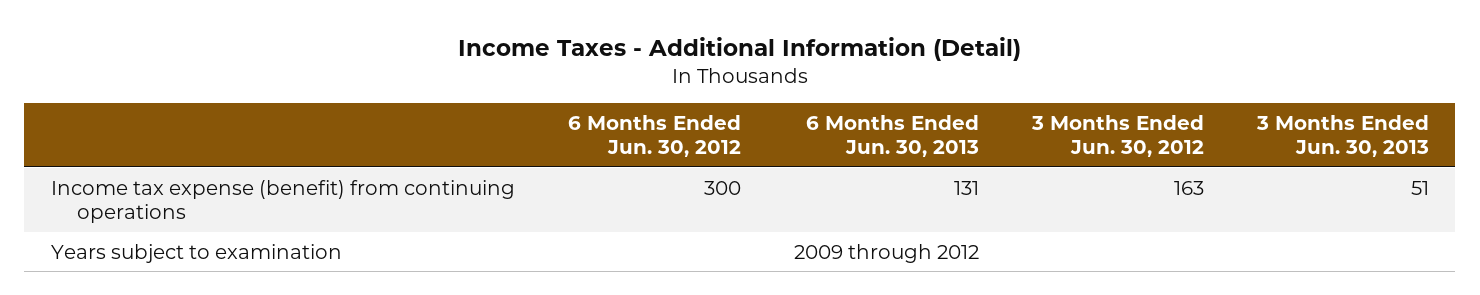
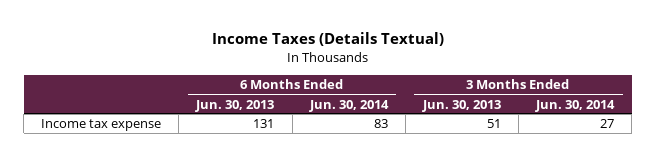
- Income Taxes - Additional Information (Detail)
+ Income Taxes (Details Textual)
- | 6 Months Ended Jun. 30, 2012 | 6 Months Ended Jun. 30, 2013 | 3 Months Ended Jun. 30, 2012 | 3 Months Ended Jun. 30, 2013
+ | 6 Months Ended Jun. 30, 2013 | 6 Months Ended Jun. 30, 2014 | 3 Months Ended Jun. 30, 2013 | 3 Months Ended Jun. 30, 2014
- Income tax expense (benefit) from continuing operations | 300 | 131 | 163 | 51
- Years subject to examination | | 2009 through 2012 | |
+ Income tax expense | 131 | 83 | 51 | 27

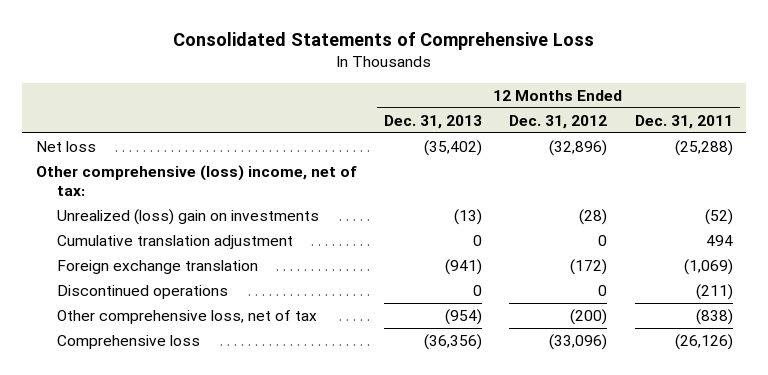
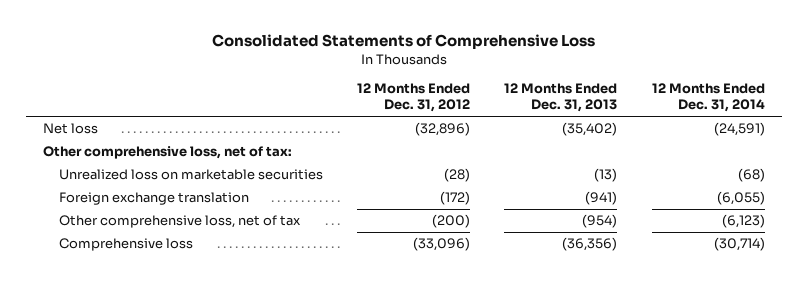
- | 12 Months Ended Dec. 31, 2013 | 12 Months Ended Dec. 31, 2012 | 12 Months Ended Dec. 31, 2011
+ | 12 Months Ended Dec. 31, 2012 | 12 Months Ended Dec. 31, 2013 | 12 Months Ended Dec. 31, 2014
- Other comprehensive (loss) income, net of tax:
- Unrealized (loss) gain on investments | (13) | (28) | (52)
- Cumulative translation adjustment | 0 | 0 | 494
+ Other comprehensive loss, net of tax:
+ Unrealized loss on marketable securities | (28) | (13) | (68)
- Discontinued operations | 0 | 0 | (211)

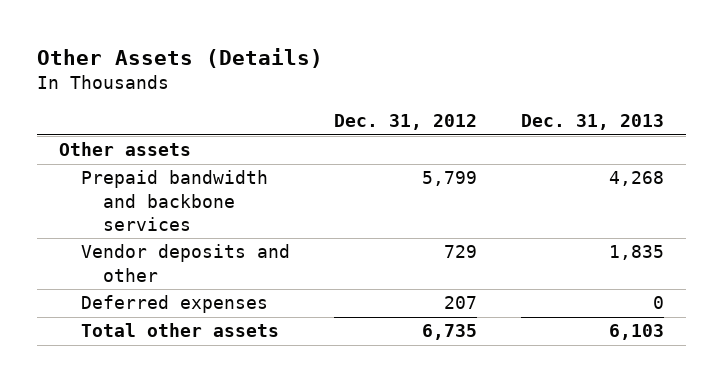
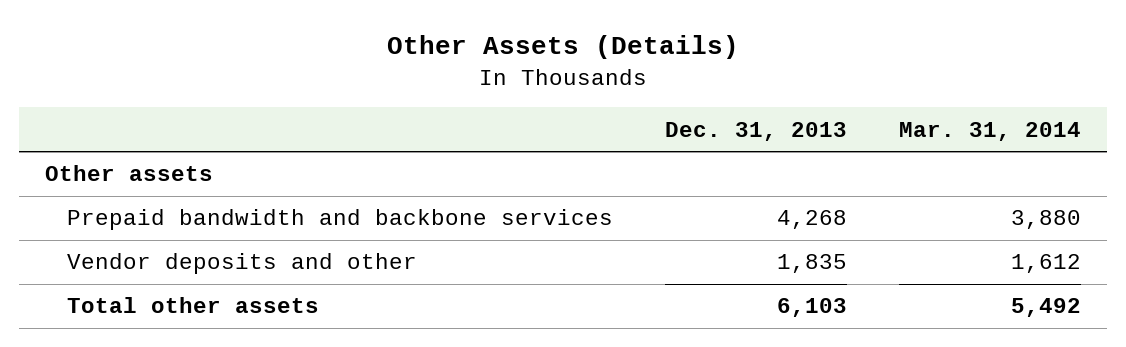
- | Dec. 31, 2012 | Dec. 31, 2013
+ | Dec. 31, 2013 | Mar. 31, 2014
- Deferred expenses | 207 | 0

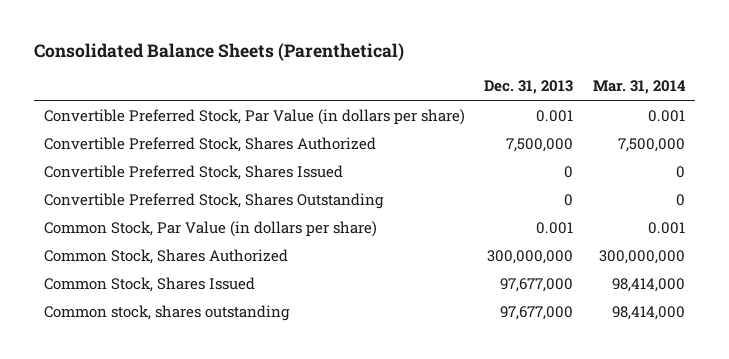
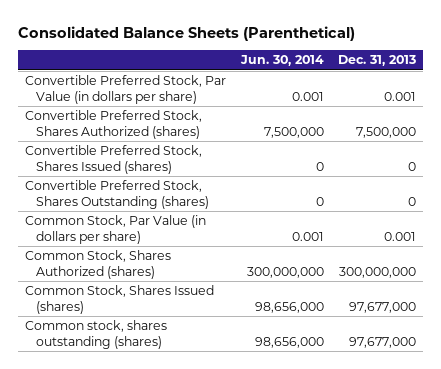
- | Dec. 31, 2013 | Mar. 31, 2014
+ | Jun. 30, 2014 | Dec. 31, 2013
- Convertible Preferred Stock, Shares Authorized | 7,500,000 | 7,500,000
- Convertible Preferred Stock, Shares Issued | 0 | 0
- Convertible Preferred Stock, Shares Outstanding | 0 | 0
+ Convertible Preferred Stock, Shares Authorized (shares) | 7,500,000 | 7,500,000
+ Convertible Preferred Stock, Shares Issued (shares) | 0 | 0
+ Convertible Preferred Stock, Shares Outstanding (shares) | 0 | 0
- Common Stock, Shares Authorized | 300,000,000 | 300,000,000
- Common Stock, Shares Issued | 97,677,000 | 98,414,000
- Common stock, shares outstanding | 97,677,000 | 98,414,000
+ Common Stock, Shares Authorized (shares) | 300,000,000 | 300,000,000
+ Common Stock, Shares Issued (shares) | 98,656,000 | 97,677,000
+ Common stock, shares outstanding (shares) | 98,656,000 | 97,677,000

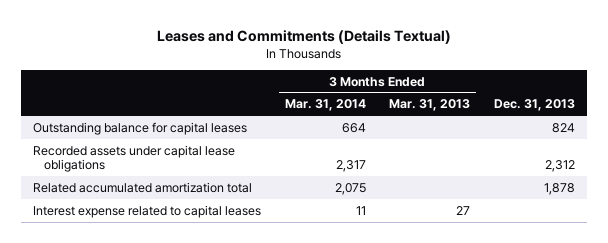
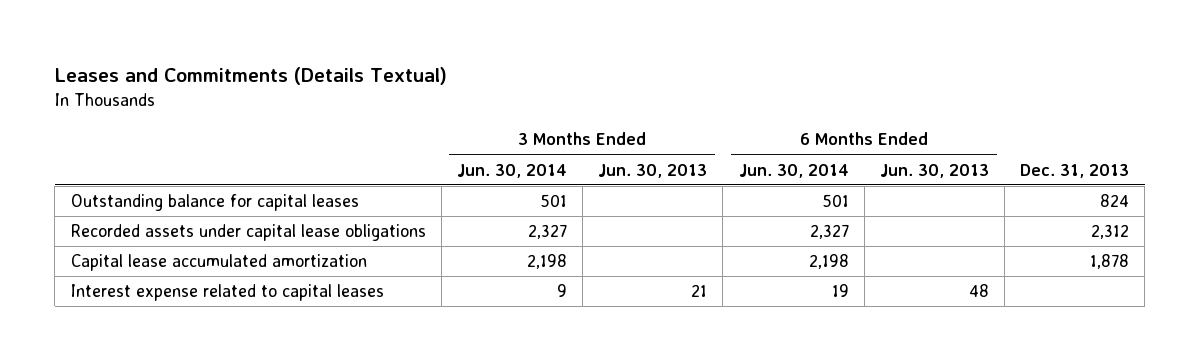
- | 3 Months Ended Mar. 31, 2014 | 3 Months Ended Mar. 31, 2013 | Dec. 31, 2013
+ | 3 Months Ended Jun. 30, 2014 | 3 Months Ended Jun. 30, 2013 | 6 Months Ended Jun. 30, 2014 | 6 Months Ended Jun. 30, 2013 | Dec. 31, 2013
- Related accumulated amortization total | 2,075 | | 1,878
+ Capital lease accumulated amortization | 2,198 | | 2,198 | | 1,878

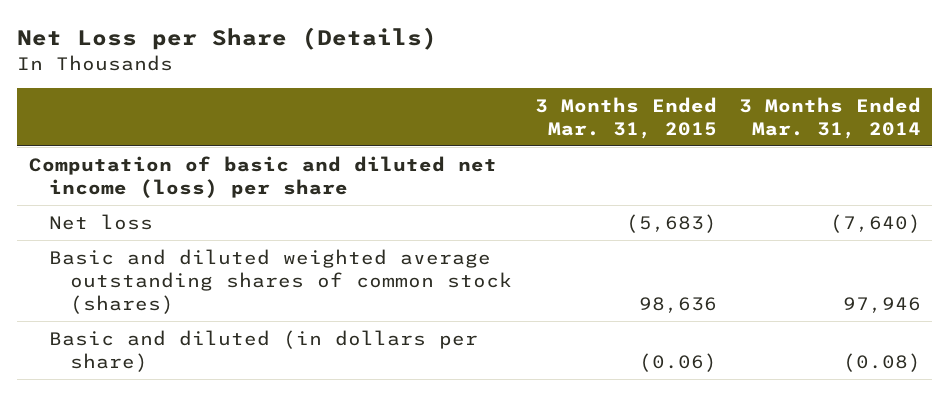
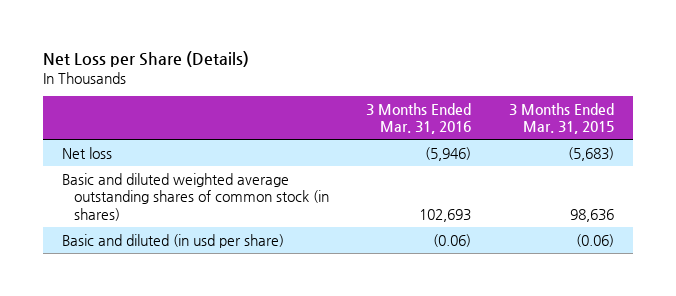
- | 3 Months Ended Mar. 31, 2015 | 3 Months Ended Mar. 31, 2014
+ | 3 Months Ended Mar. 31, 2016 | 3 Months Ended Mar. 31, 2015
- Computation of basic and diluted net income (loss) per share
- Basic and diluted weighted average outstanding shares of common stock (shares) | 98,636 | 97,946
- Basic and diluted (in dollars per share) | (0.06) | (0.08)
+ Basic and diluted weighted average outstanding shares of common stock (in shares) | 102,693 | 98,636
+ Basic and diluted (in usd per share) | (0.06) | (0.06)

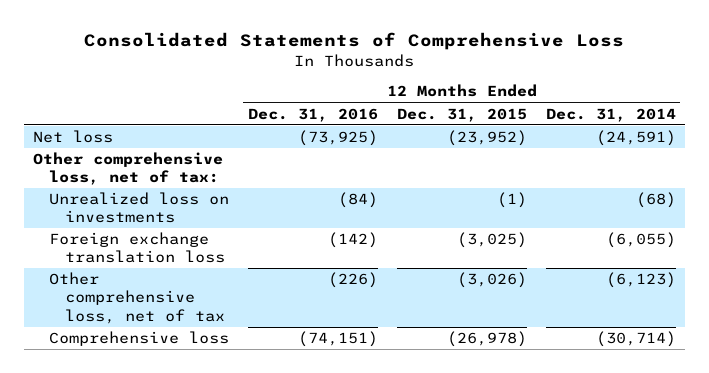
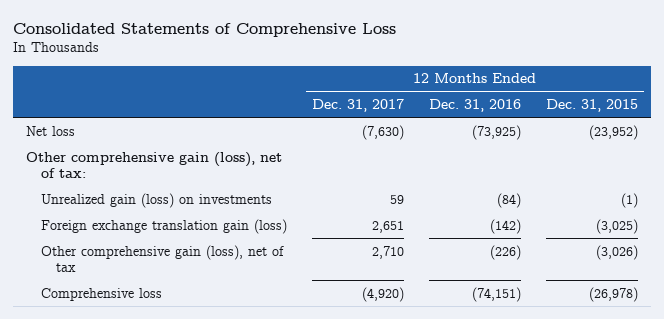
- | 12 Months Ended Dec. 31, 2016 | 12 Months Ended Dec. 31, 2015 | 12 Months Ended Dec. 31, 2014
+ | 12 Months Ended Dec. 31, 2017 | 12 Months Ended Dec. 31, 2016 | 12 Months Ended Dec. 31, 2015
- Other comprehensive loss, net of tax:
- Unrealized loss on investments | (84) | (1) | (68)
- Foreign exchange translation loss | (142) | (3,025) | (6,055)
- Other comprehensive loss, net of tax | (226) | (3,026) | (6,123)
+ Other comprehensive gain (loss), net of tax:
+ Unrealized gain (loss) on investments | 59 | (84) | (1)
+ Foreign exchange translation gain (loss) | 2,651 | (142) | (3,025)
+ Other comprehensive gain (loss), net of tax | 2,710 | (226) | (3,026)

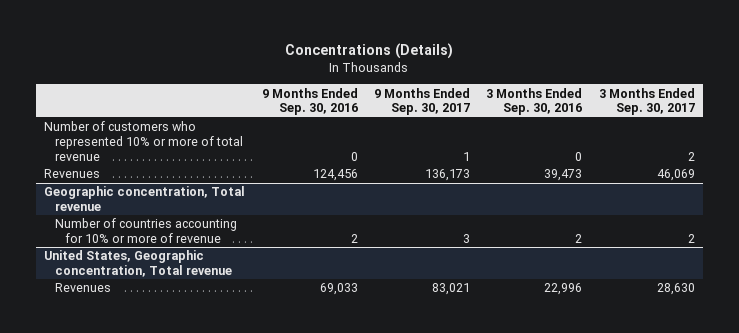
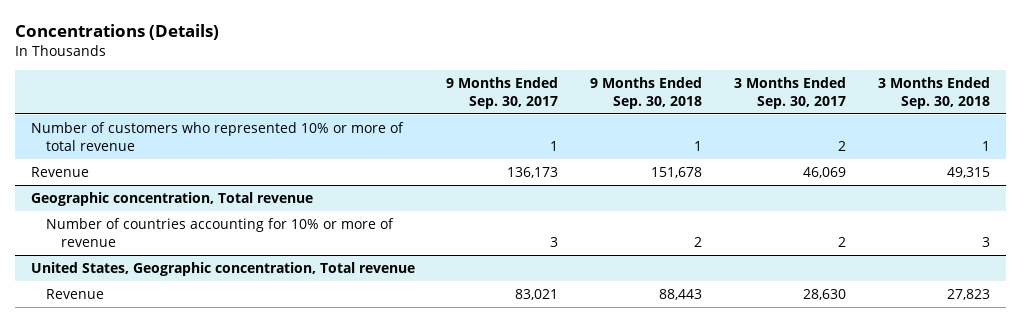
- | 9 Months Ended Sep. 30, 2016 | 9 Months Ended Sep. 30, 2017 | 3 Months Ended Sep. 30, 2016 | 3 Months Ended Sep. 30, 2017
+ | 9 Months Ended Sep. 30, 2017 | 9 Months Ended Sep. 30, 2018 | 3 Months Ended Sep. 30, 2017 | 3 Months Ended Sep. 30, 2018
- Revenues | 124,456 | 136,173 | 39,473 | 46,069
+ Revenue | 136,173 | 151,678 | 46,069 | 49,315
@ United States, Geographic concentration, Total revenue
- Revenues | 69,033 | 83,021 | 22,996 | 28,630
+ Revenue | 83,021 | 88,443 | 28,630 | 27,823

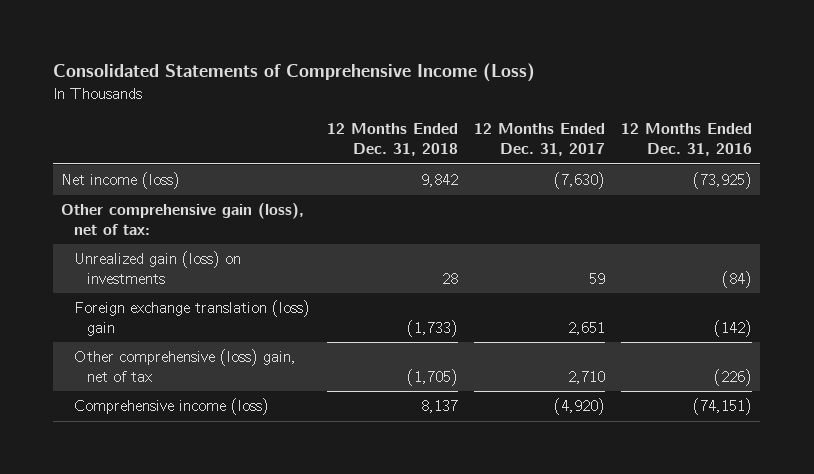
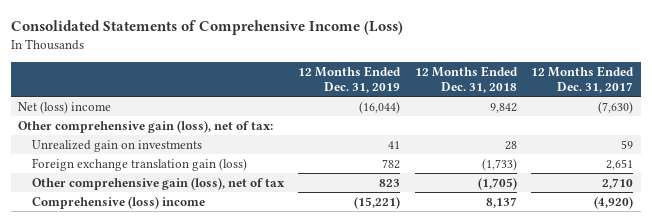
- | 12 Months Ended Dec. 31, 2018 | 12 Months Ended Dec. 31, 2017 | 12 Months Ended Dec. 31, 2016
+ | 12 Months Ended Dec. 31, 2019 | 12 Months Ended Dec. 31, 2018 | 12 Months Ended Dec. 31, 2017
- Net income (loss) | 9,842 | (7,630) | (73,925)
+ Net (loss) income | (16,044) | 9,842 | (7,630)
- Unrealized gain (loss) on investments | 28 | 59 | (84)
- Foreign exchange translation (loss) gain | (1,733) | 2,651 | (142)
- Other comprehensive (loss) gain, net of tax | (1,705) | 2,710 | (226)
- Comprehensive income (loss) | 8,137 | (4,920) | (74,151)
+ Unrealized gain on investments | 41 | 28 | 59
+ Foreign exchange translation gain (loss) | 782 | (1,733) | 2,651
+ Other comprehensive gain (loss), net of tax | 823 | (1,705) | 2,710
+ Comprehensive (loss) income | (15,221) | 8,137 | (4,920)

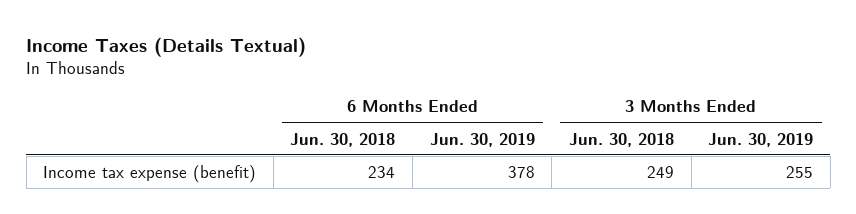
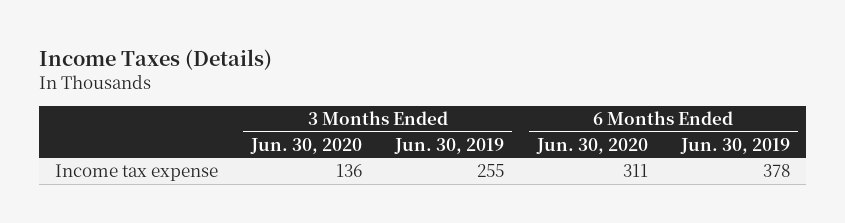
- Income Taxes (Details Textual)
+ Income Taxes (Details)
- | 6 Months Ended Jun. 30, 2018 | 6 Months Ended Jun. 30, 2019 | 3 Months Ended Jun. 30, 2018 | 3 Months Ended Jun. 30, 2019
+ | 3 Months Ended Jun. 30, 2020 | 3 Months Ended Jun. 30, 2019 | 6 Months Ended Jun. 30, 2020 | 6 Months Ended Jun. 30, 2019
- Income tax expense (benefit) | 234 | 378 | 249 | 255
+ Income tax expense | 136 | 255 | 311 | 378

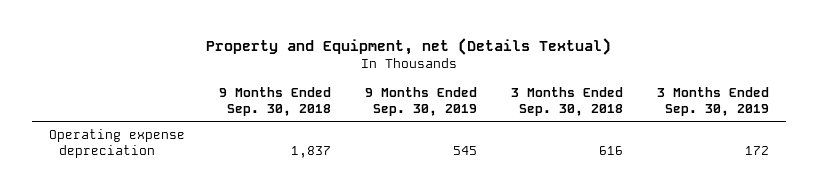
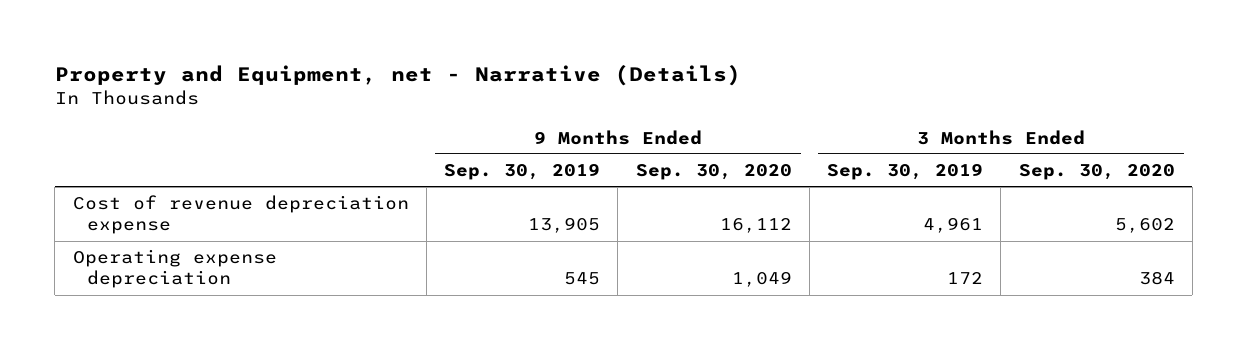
- Property and Equipment, net (Details Textual)
+ Property and Equipment, net - Narrative (Details)
- | 9 Months Ended Sep. 30, 2018 | 9 Months Ended Sep. 30, 2019 | 3 Months Ended Sep. 30, 2018 | 3 Months Ended Sep. 30, 2019
+ | 9 Months Ended Sep. 30, 2019 | 9 Months Ended Sep. 30, 2020 | 3 Months Ended Sep. 30, 2019 | 3 Months Ended Sep. 30, 2020
+ Cost of revenue depreciation expense | 13,905 | 16,112 | 4,961 | 5,602

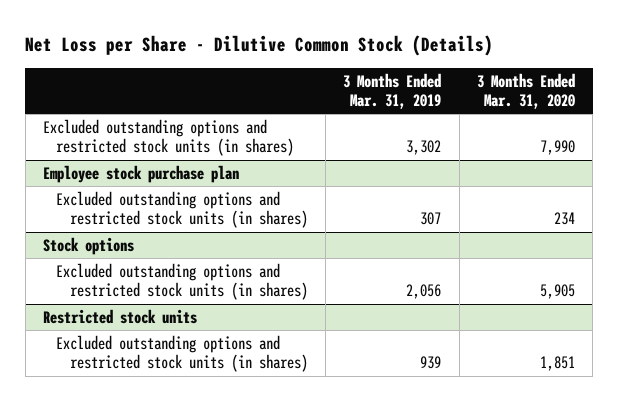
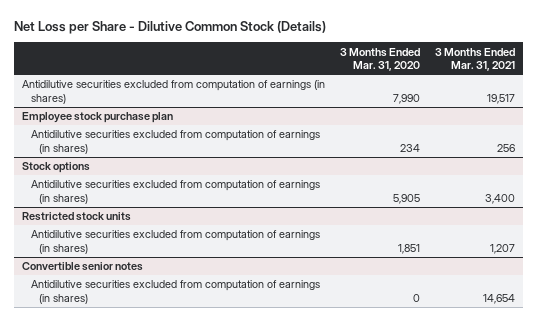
- | 3 Months Ended Mar. 31, 2019 | 3 Months Ended Mar. 31, 2020
+ | 3 Months Ended Mar. 31, 2020 | 3 Months Ended Mar. 31, 2021
- Excluded outstanding options and restricted stock units (in shares) | 3,302 | 7,990
+ Antidilutive securities excluded from computation of earnings (in shares) | 7,990 | 19,517
@ Employee stock purchase plan
- Excluded outstanding options and restricted stock units (in shares) | 307 | 234
+ Antidilutive securities excluded from computation of earnings (in shares) | 234 | 256
@ Stock options
- Excluded outstanding options and restricted stock units (in shares) | 2,056 | 5,905
+ Antidilutive securities excluded from computation of earnings (in shares) | 5,905 | 3,400
@ Restricted stock units
- Excluded outstanding options and restricted stock units (in shares) | 939 | 1,851
+ Antidilutive securities excluded from computation of earnings (in shares) | 1,851 | 1,207
+ Convertible senior notes
+ Antidilutive securities excluded from computation of earnings (in shares) | 0 | 14,654

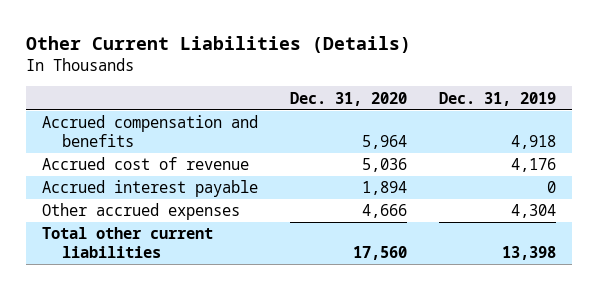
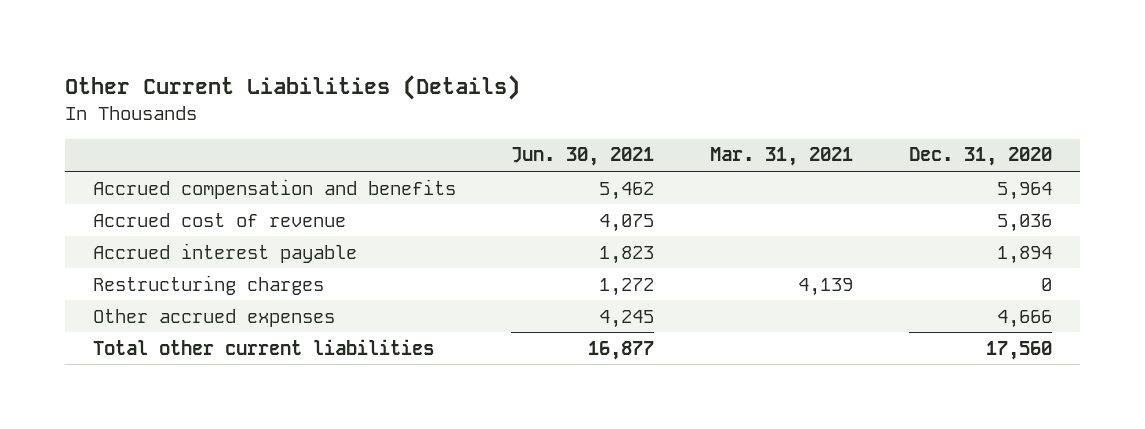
- | Dec. 31, 2020 | Dec. 31, 2019
+ | Jun. 30, 2021 | Mar. 31, 2021 | Dec. 31, 2020
+ Restructuring charges | 1,272 | 4,139 | 0

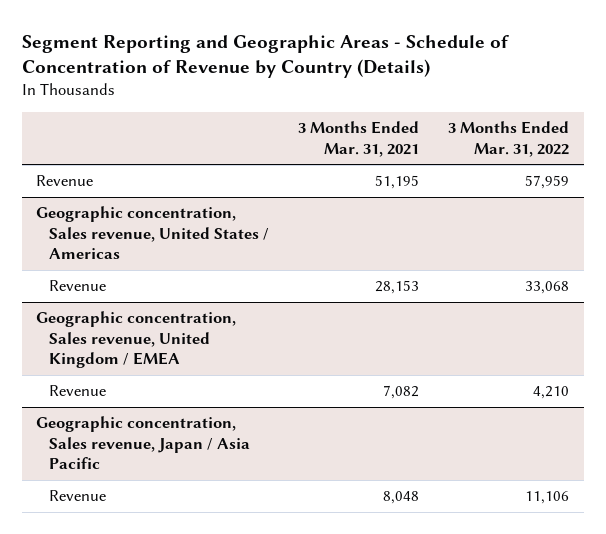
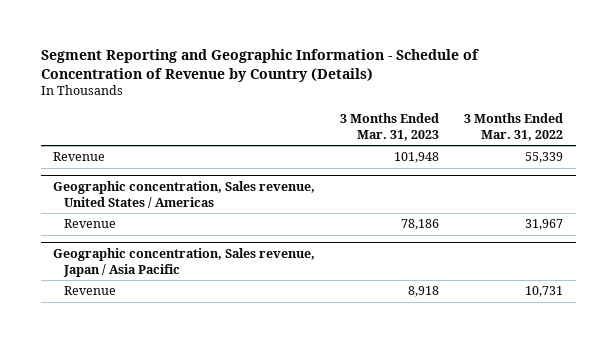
- Segment Reporting and Geographic Areas - Schedule of Concentration of Revenue by Country (Details)
+ Segment Reporting and Geographic Information - Schedule of Concentration of Revenue by Country (Details)
- | 3 Months Ended Mar. 31, 2021 | 3 Months Ended Mar. 31, 2022
+ | 3 Months Ended Mar. 31, 2023 | 3 Months Ended Mar. 31, 2022
- Revenue | 51,195 | 57,959
+ Revenue | 101,948 | 55,339
@ Geographic concentration, Sales revenue, United States / Americas
- Revenue | 28,153 | 33,068
- Geographic concentration, Sales revenue, United Kingdom / EMEA
- Revenue | 7,082 | 4,210
@ Geographic concentration, Sales revenue, United States / Americas
+ Revenue | 78,186 | 31,967
@ Geographic concentration, Sales revenue, Japan / Asia Pacific
- Revenue | 8,048 | 11,106
+ Revenue | 8,918 | 10,731

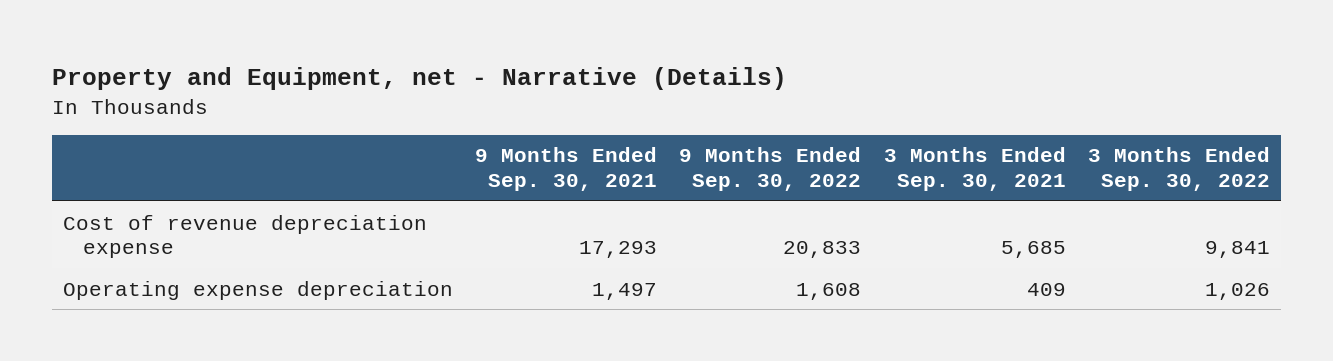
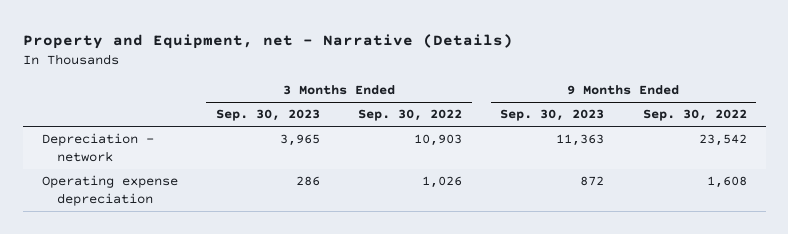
- | 9 Months Ended Sep. 30, 2021 | 9 Months Ended Sep. 30, 2022 | 3 Months Ended Sep. 30, 2021 | 3 Months Ended Sep. 30, 2022
+ | 3 Months Ended Sep. 30, 2023 | 3 Months Ended Sep. 30, 2022 | 9 Months Ended Sep. 30, 2023 | 9 Months Ended Sep. 30, 2022
- Cost of revenue depreciation expense | 17,293 | 20,833 | 5,685 | 9,841
+ Depreciation - network | 3,965 | 10,903 | 11,363 | 23,542

